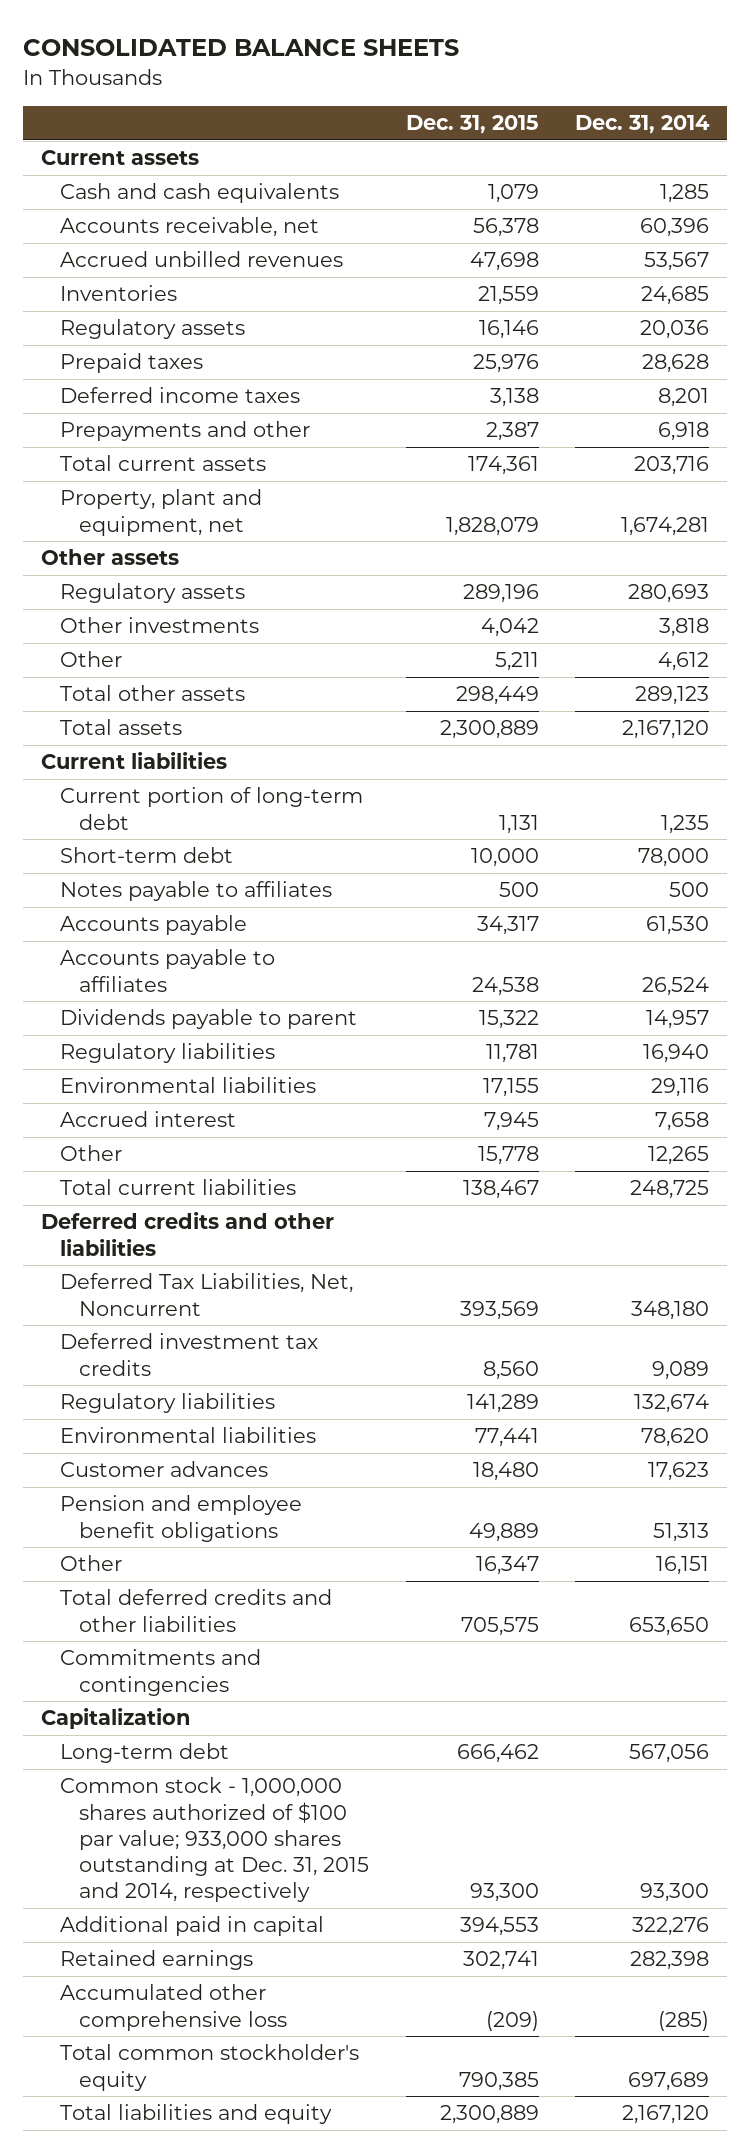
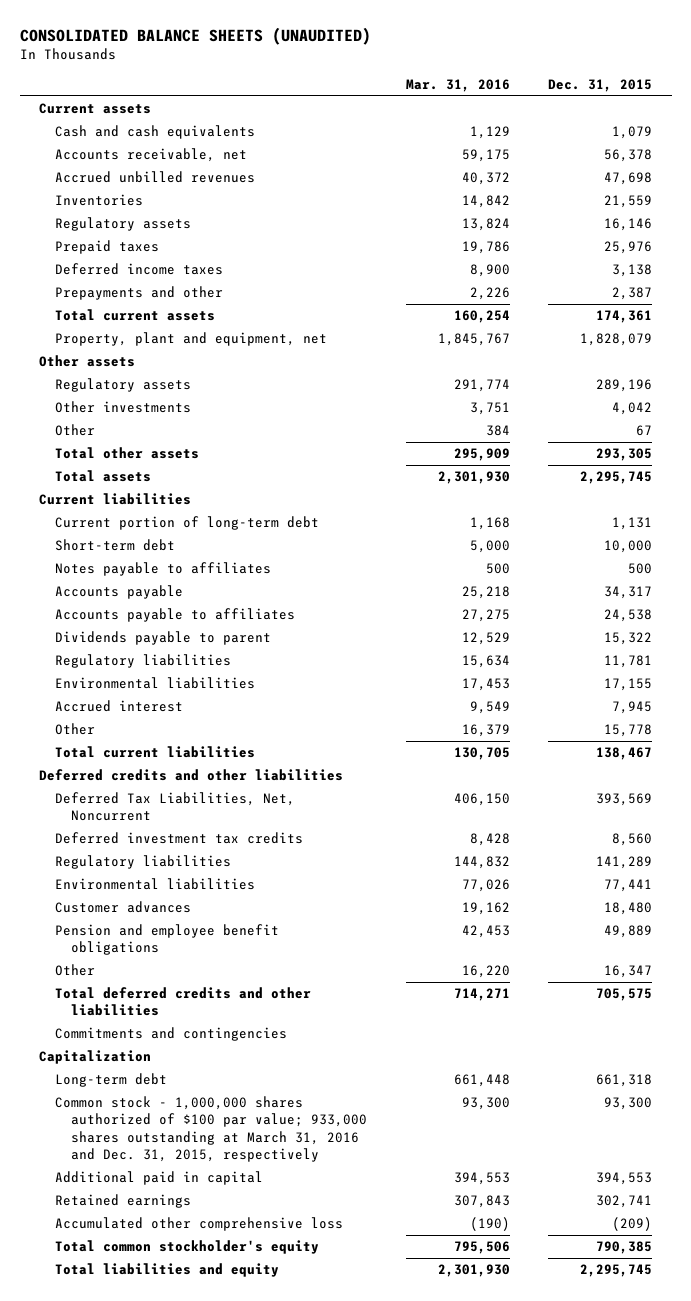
- CONSOLIDATED BALANCE SHEETS
+ CONSOLIDATED BALANCE SHEETS (UNAUDITED)
- | Dec. 31, 2015 | Dec. 31, 2014
+ | Mar. 31, 2016 | Dec. 31, 2015
- Other | 5,211 | 4,612
- Total other assets | 298,449 | 289,123
- Total assets | 2,300,889 | 2,167,120
+ Other | 384 | 67
+ Total other assets | 295,909 | 293,305
+ Total assets | 2,301,930 | 2,295,745
- Long-term debt | 666,462 | 567,056
- Common stock - 1,000,000 shares authorized of $100 par value; 933,000 shares outstanding at Dec. 31, 2015 and 2014, respectively | 93,300 | 93,300
+ Long-term debt | 661,448 | 661,318
+ Common stock - 1,000,000 shares authorized of $100 par value; 933,000 shares outstanding at March 31, 2016 and Dec. 31, 2015, respectively | 93,300 | 93,300
- Total liabilities and equity | 2,300,889 | 2,167,120
+ Total liabilities and equity | 2,301,930 | 2,295,745

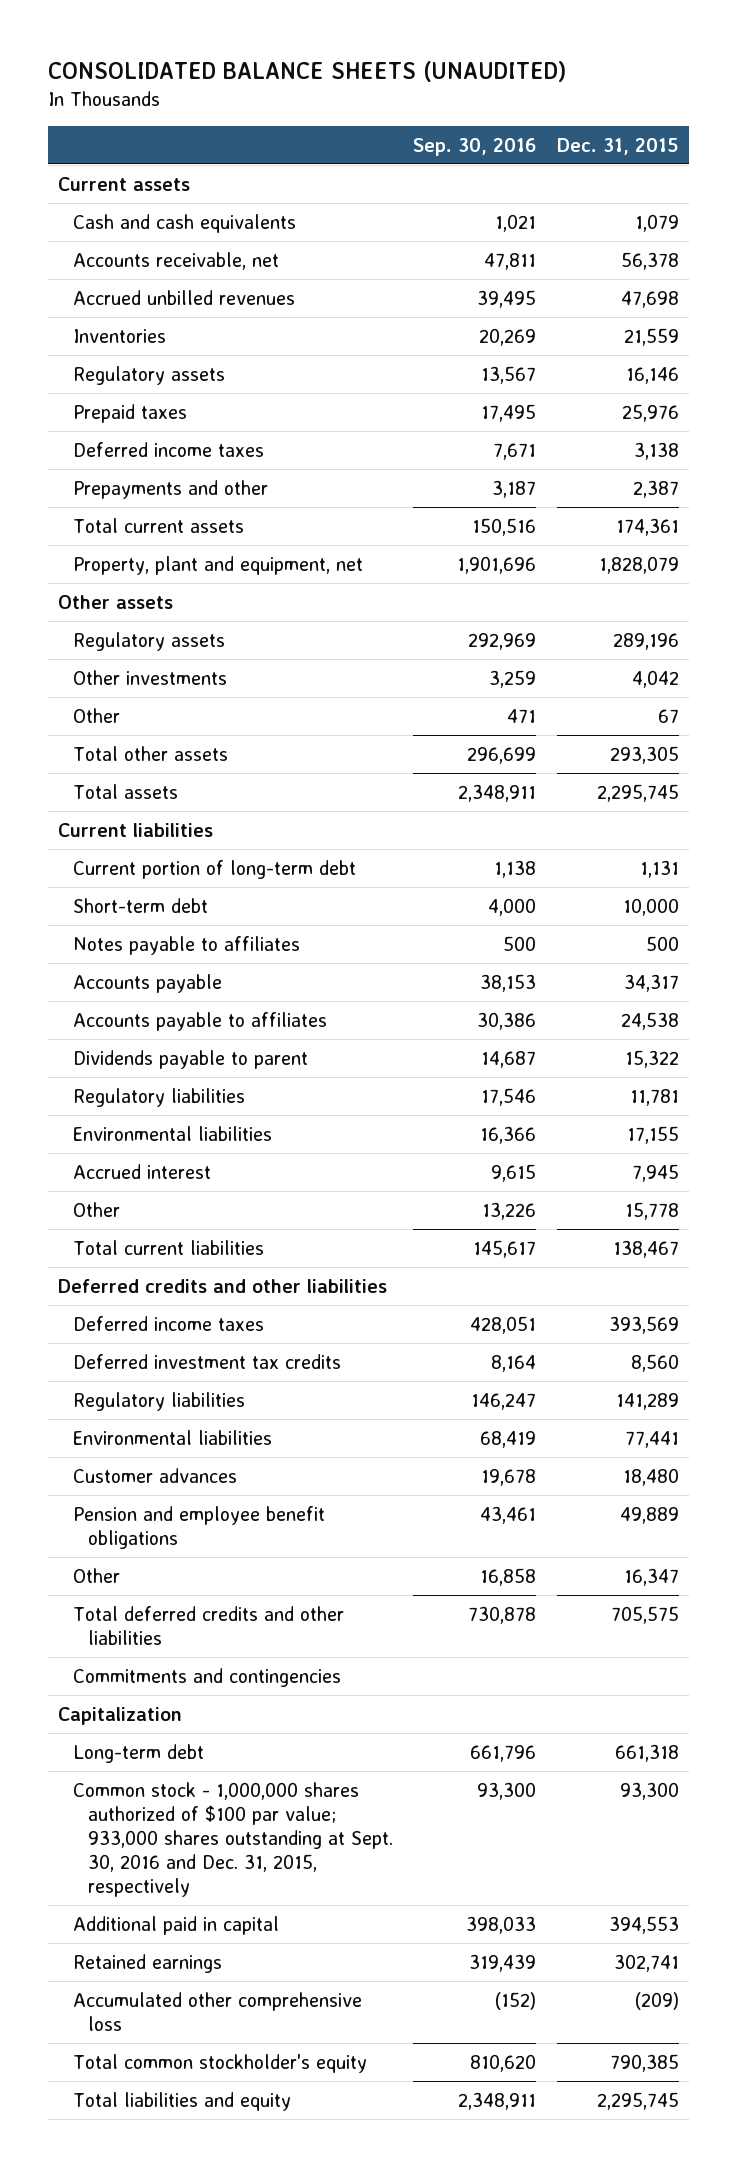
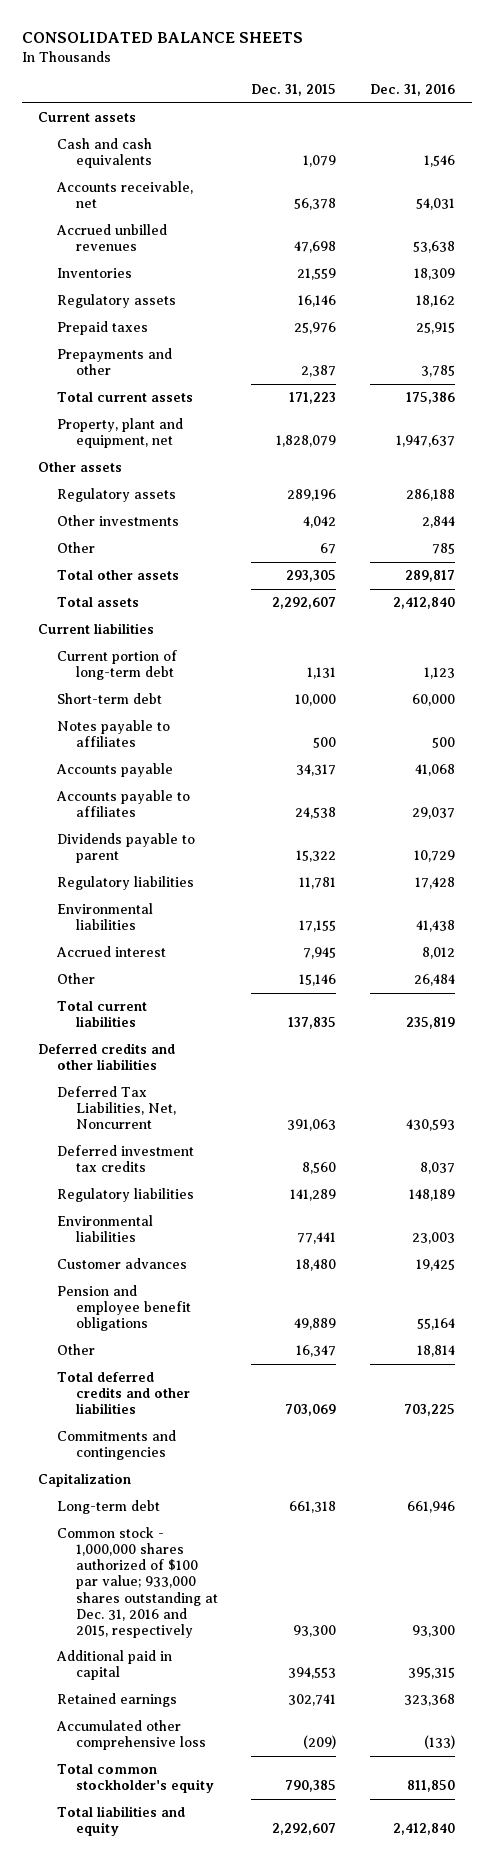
- CONSOLIDATED BALANCE SHEETS (UNAUDITED)
+ CONSOLIDATED BALANCE SHEETS
- | Sep. 30, 2016 | Dec. 31, 2015
+ | Dec. 31, 2015 | Dec. 31, 2016
- Deferred income taxes | 7,671 | 3,138
- Total current assets | 150,516 | 174,361
+ Total current assets | 171,223 | 175,386
- Total assets | 2,348,911 | 2,295,745
+ Total assets | 2,292,607 | 2,412,840
- Other | 13,226 | 15,778
- Total current liabilities | 145,617 | 138,467
+ Other | 15,146 | 26,484
+ Total current liabilities | 137,835 | 235,819
- Deferred income taxes | 428,051 | 393,569
+ Deferred Tax Liabilities, Net, Noncurrent | 391,063 | 430,593
- Total deferred credits and other liabilities | 730,878 | 705,575
+ Total deferred credits and other liabilities | 703,069 | 703,225
- Common stock - 1,000,000 shares authorized of $100 par value; 933,000 shares outstanding at Sept. 30, 2016 and Dec. 31, 2015, respectively | 93,300 | 93,300
+ Common stock - 1,000,000 shares authorized of $100 par value; 933,000 shares outstanding at Dec. 31, 2016 and 2015, respectively | 93,300 | 93,300
- Total liabilities and equity | 2,348,911 | 2,295,745
+ Total liabilities and equity | 2,292,607 | 2,412,840

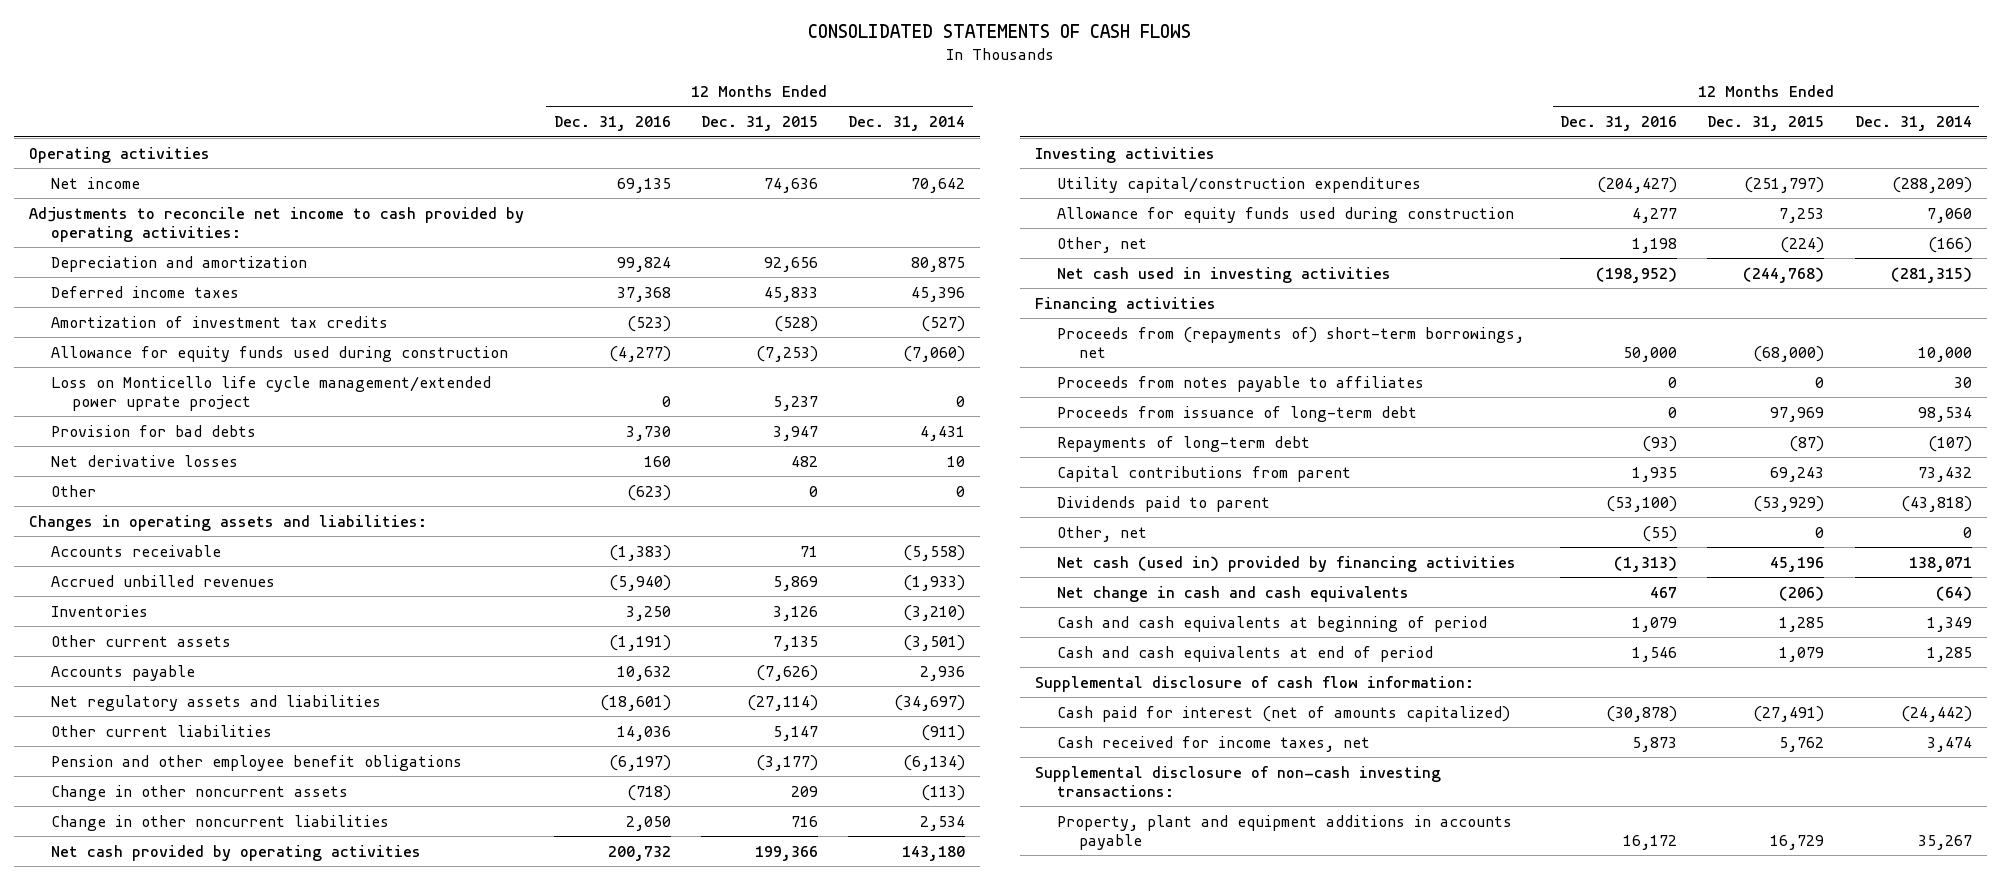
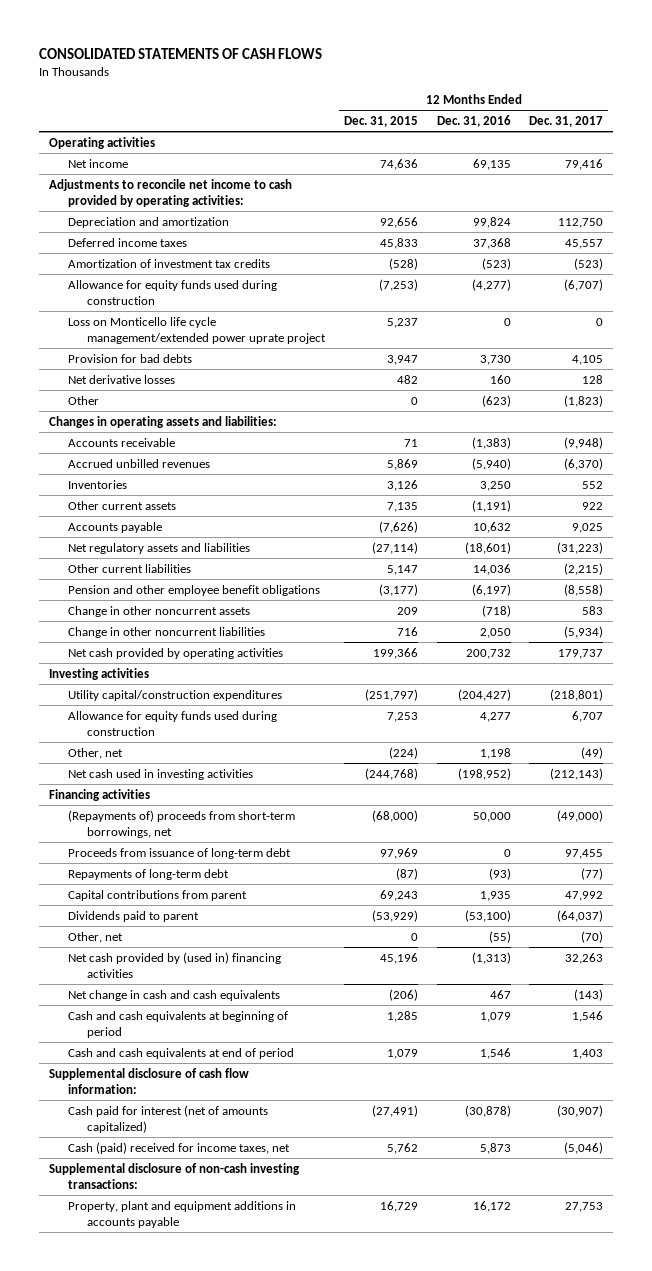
- | 12 Months Ended Dec. 31, 2016 | 12 Months Ended Dec. 31, 2015 | 12 Months Ended Dec. 31, 2014
+ | 12 Months Ended Dec. 31, 2015 | 12 Months Ended Dec. 31, 2016 | 12 Months Ended Dec. 31, 2017
- Proceeds from (repayments of) short-term borrowings, net | 50,000 | (68,000) | 10,000
- Proceeds from notes payable to affiliates | 0 | 0 | 30
+ (Repayments of) proceeds from short-term borrowings, net | (68,000) | 50,000 | (49,000)
- Net cash (used in) provided by financing activities | (1,313) | 45,196 | 138,071
+ Net cash provided by (used in) financing activities | 45,196 | (1,313) | 32,263
- Cash received for income taxes, net | 5,873 | 5,762 | 3,474
+ Cash (paid) received for income taxes, net | 5,762 | 5,873 | (5,046)

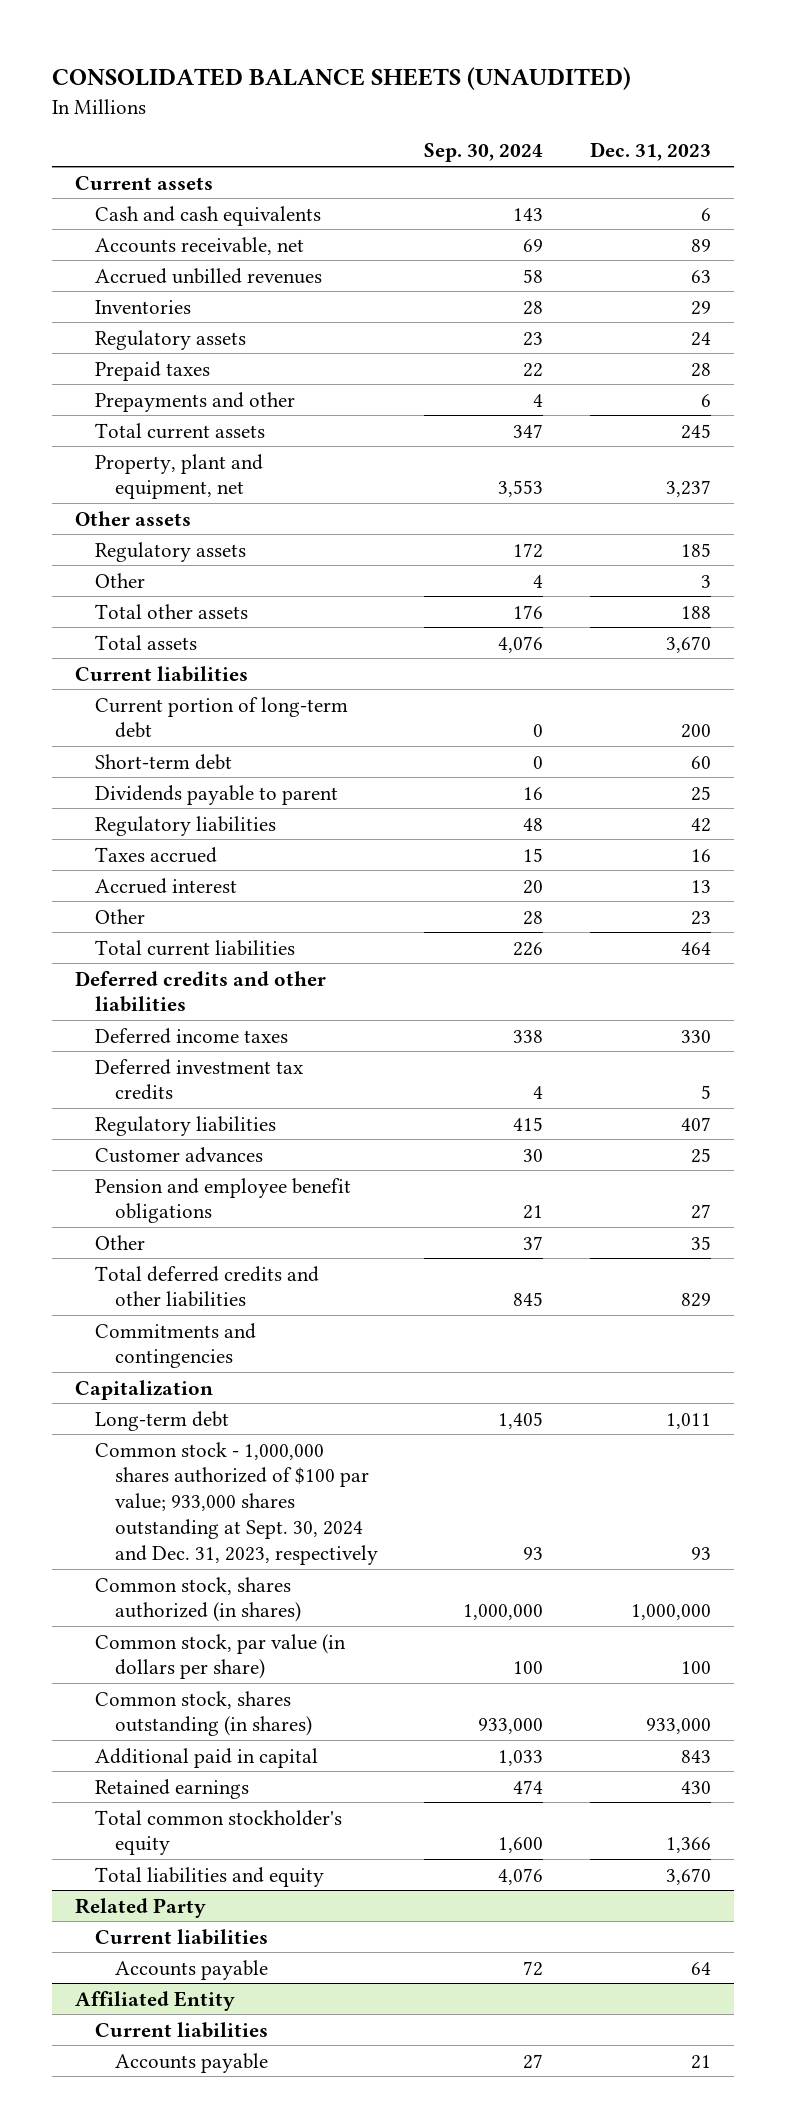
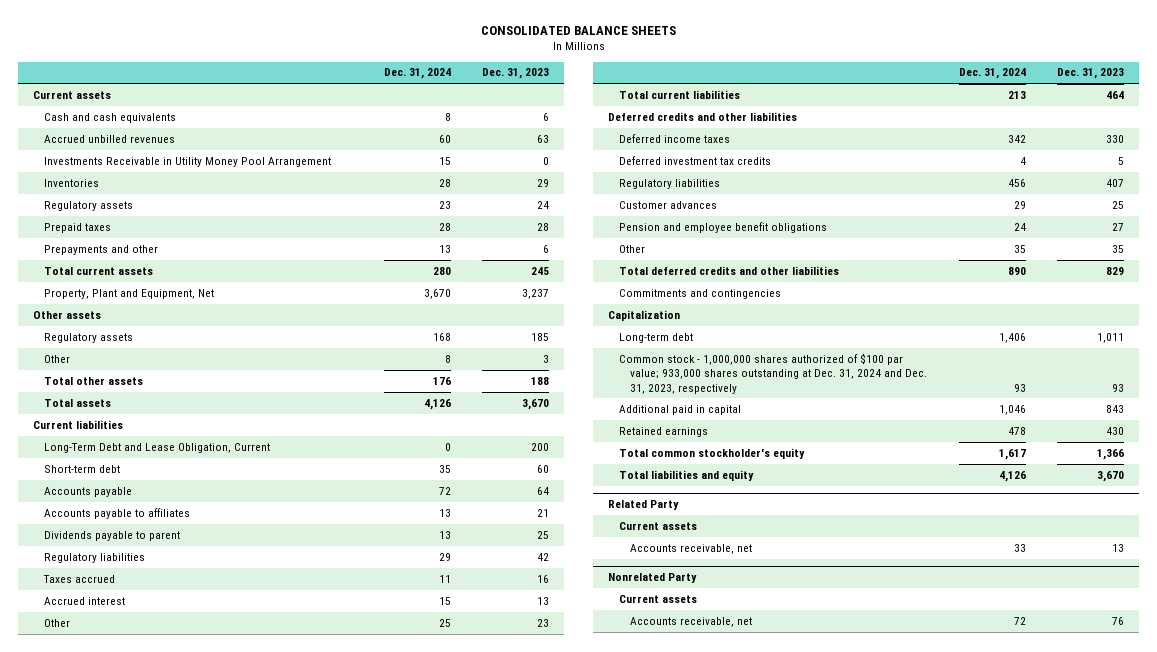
- CONSOLIDATED BALANCE SHEETS (UNAUDITED)
+ CONSOLIDATED BALANCE SHEETS
- | Sep. 30, 2024 | Dec. 31, 2023
+ | Dec. 31, 2024 | Dec. 31, 2023
- Accounts receivable, net | 69 | 89
+ Investments Receivable in Utility Money Pool Arrangement | 15 | 0
- Property, plant and equipment, net | 3,553 | 3,237
+ Property, Plant and Equipment, Net | 3,670 | 3,237
- Current portion of long-term debt | 0 | 200
+ Long-Term Debt and Lease Obligation, Current | 0 | 200
+ Accounts payable | 72 | 64
+ Accounts payable to affiliates | 13 | 21
- Common stock - 1,000,000 shares authorized of $100 par value; 933,000 shares outstanding at Sept. 30, 2024 and Dec. 31, 2023, respectively | 93 | 93
- Common stock, shares authorized (in shares) | 1,000,000 | 1,000,000
- Common stock, par value (in dollars per share) | 100 | 100
- Common stock, shares outstanding (in shares) | 933,000 | 933,000
+ Common stock - 1,000,000 shares authorized of $100 par value; 933,000 shares outstanding at Dec. 31, 2024 and Dec. 31, 2023, respectively | 93 | 93
@ Related Party
- Current liabilities
- Accounts payable | 72 | 64
- Affiliated Entity
- Current liabilities
- Accounts payable | 27 | 21
@ Related Party
+ Current assets
+ Accounts receivable, net | 33 | 13
+ Nonrelated Party
+ Current assets
+ Accounts receivable, net | 72 | 76

